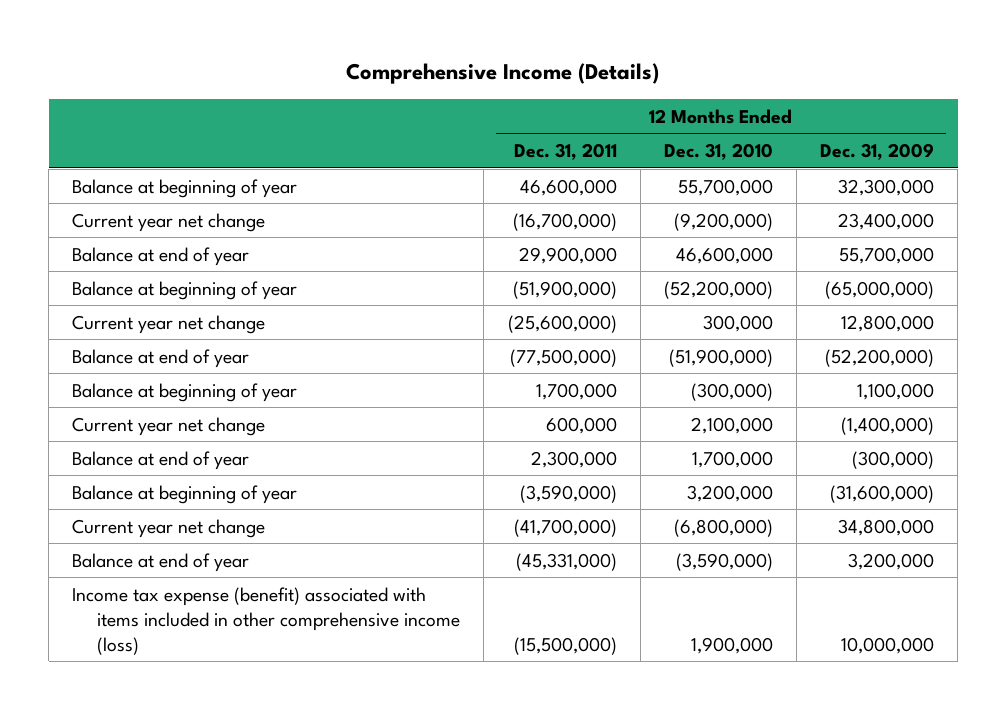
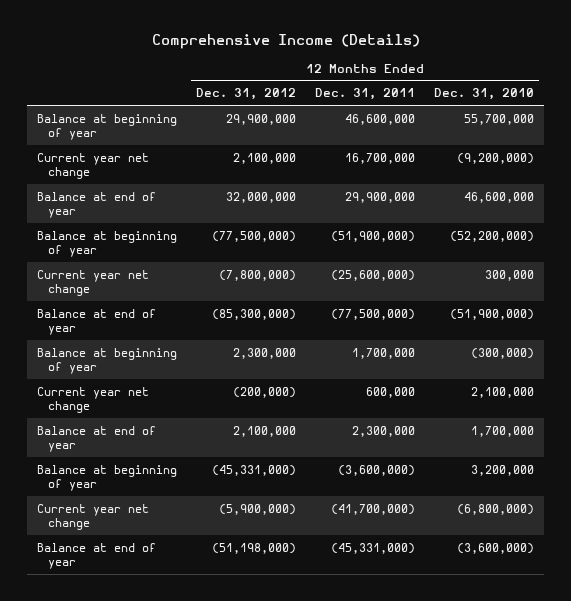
- | 12 Months Ended Dec. 31, 2011 | 12 Months Ended Dec. 31, 2010 | 12 Months Ended Dec. 31, 2009
+ | 12 Months Ended Dec. 31, 2012 | 12 Months Ended Dec. 31, 2011 | 12 Months Ended Dec. 31, 2010
- Current year net change | (16,700,000) | (9,200,000) | 23,400,000
+ Current year net change | 2,100,000 | 16,700,000 | (9,200,000)
- Balance at beginning of year | (3,590,000) | 3,200,000 | (31,600,000)
+ Balance at beginning of year | (45,331,000) | (3,600,000) | 3,200,000
- Balance at end of year | (45,331,000) | (3,590,000) | 3,200,000
- Income tax expense (benefit) associated with items included in other comprehensive income (loss) | (15,500,000) | 1,900,000 | 10,000,000
+ Balance at end of year | (51,198,000) | (45,331,000) | (3,600,000)

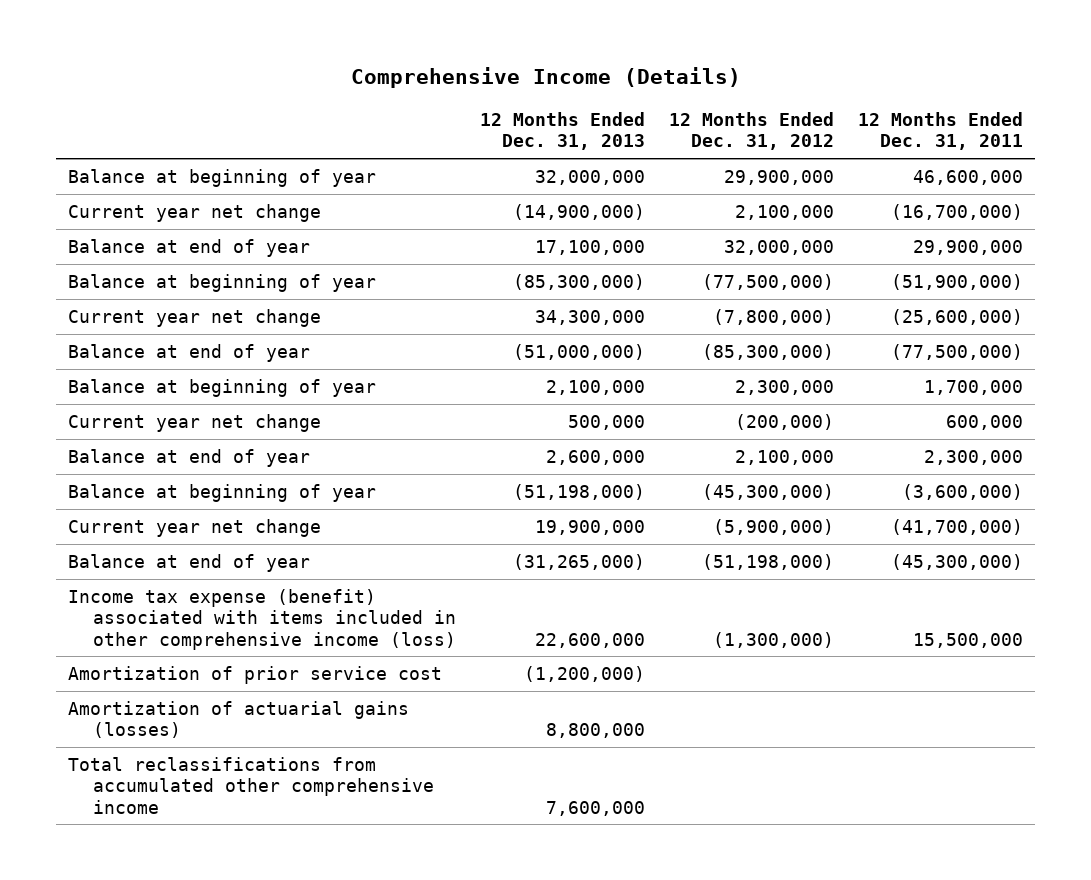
- | 12 Months Ended Dec. 31, 2012 | 12 Months Ended Dec. 31, 2011 | 12 Months Ended Dec. 31, 2010
+ | 12 Months Ended Dec. 31, 2013 | 12 Months Ended Dec. 31, 2012 | 12 Months Ended Dec. 31, 2011
- Current year net change | 2,100,000 | 16,700,000 | (9,200,000)
+ Current year net change | (14,900,000) | 2,100,000 | (16,700,000)
- Balance at beginning of year | (45,331,000) | (3,600,000) | 3,200,000
+ Balance at beginning of year | (51,198,000) | (45,300,000) | (3,600,000)
- Balance at end of year | (51,198,000) | (45,331,000) | (3,600,000)
+ Balance at end of year | (31,265,000) | (51,198,000) | (45,300,000)
+ Income tax expense (benefit) associated with items included in other comprehensive income (loss) | 22,600,000 | (1,300,000) | 15,500,000
+ Amortization of prior service cost | (1,200,000) | |
+ Amortization of actuarial gains (losses) | 8,800,000 | |
+ Total reclassifications from accumulated other comprehensive income | 7,600,000 | |

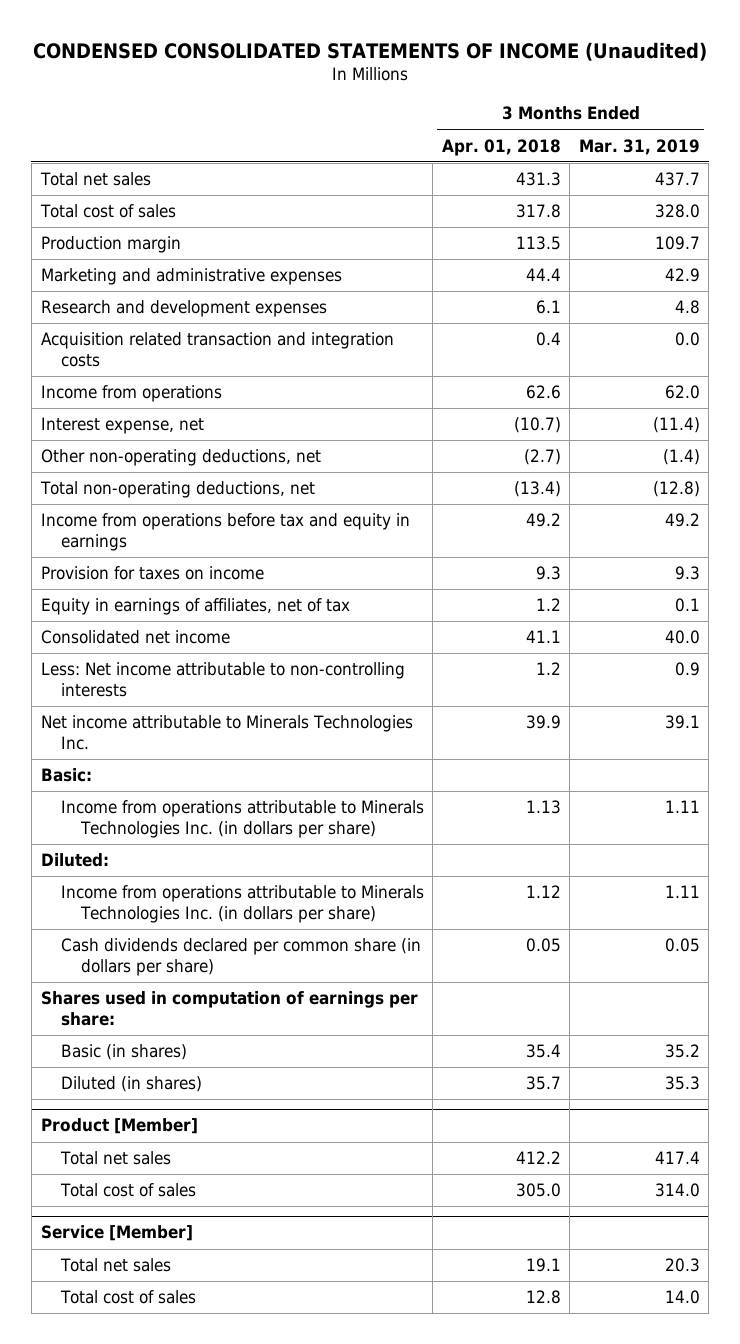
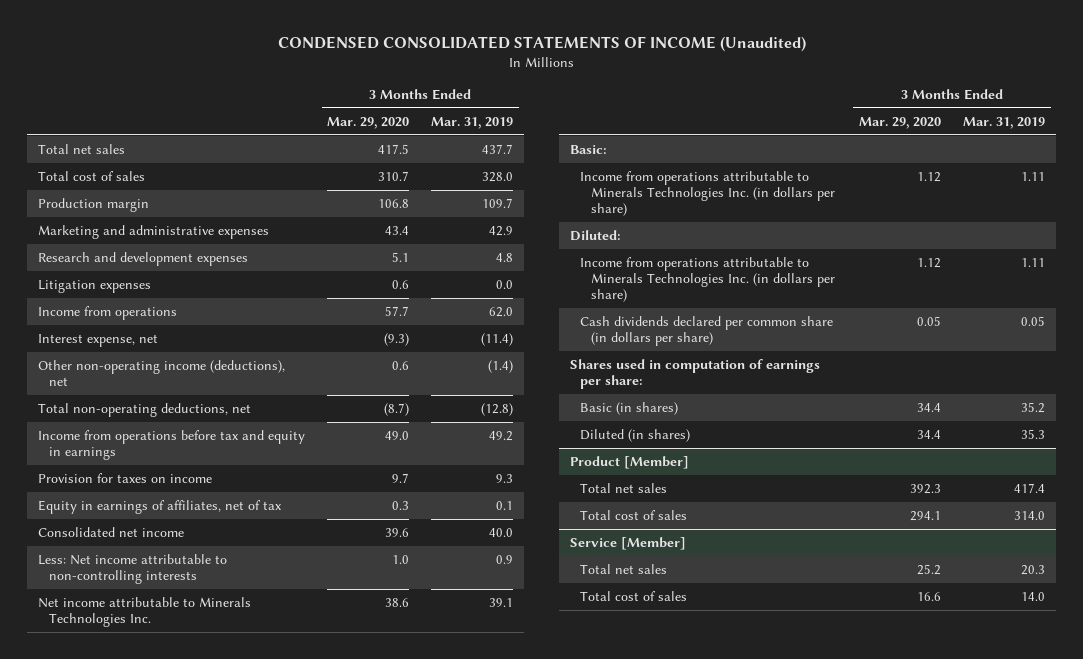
- | 3 Months Ended Apr. 01, 2018 | 3 Months Ended Mar. 31, 2019
+ | 3 Months Ended Mar. 29, 2020 | 3 Months Ended Mar. 31, 2019
- Acquisition related transaction and integration costs | 0.4 | 0.0
+ Litigation expenses | 0.6 | 0.0
- Other non-operating deductions, net | (2.7) | (1.4)
+ Other non-operating income (deductions), net | 0.6 | (1.4)

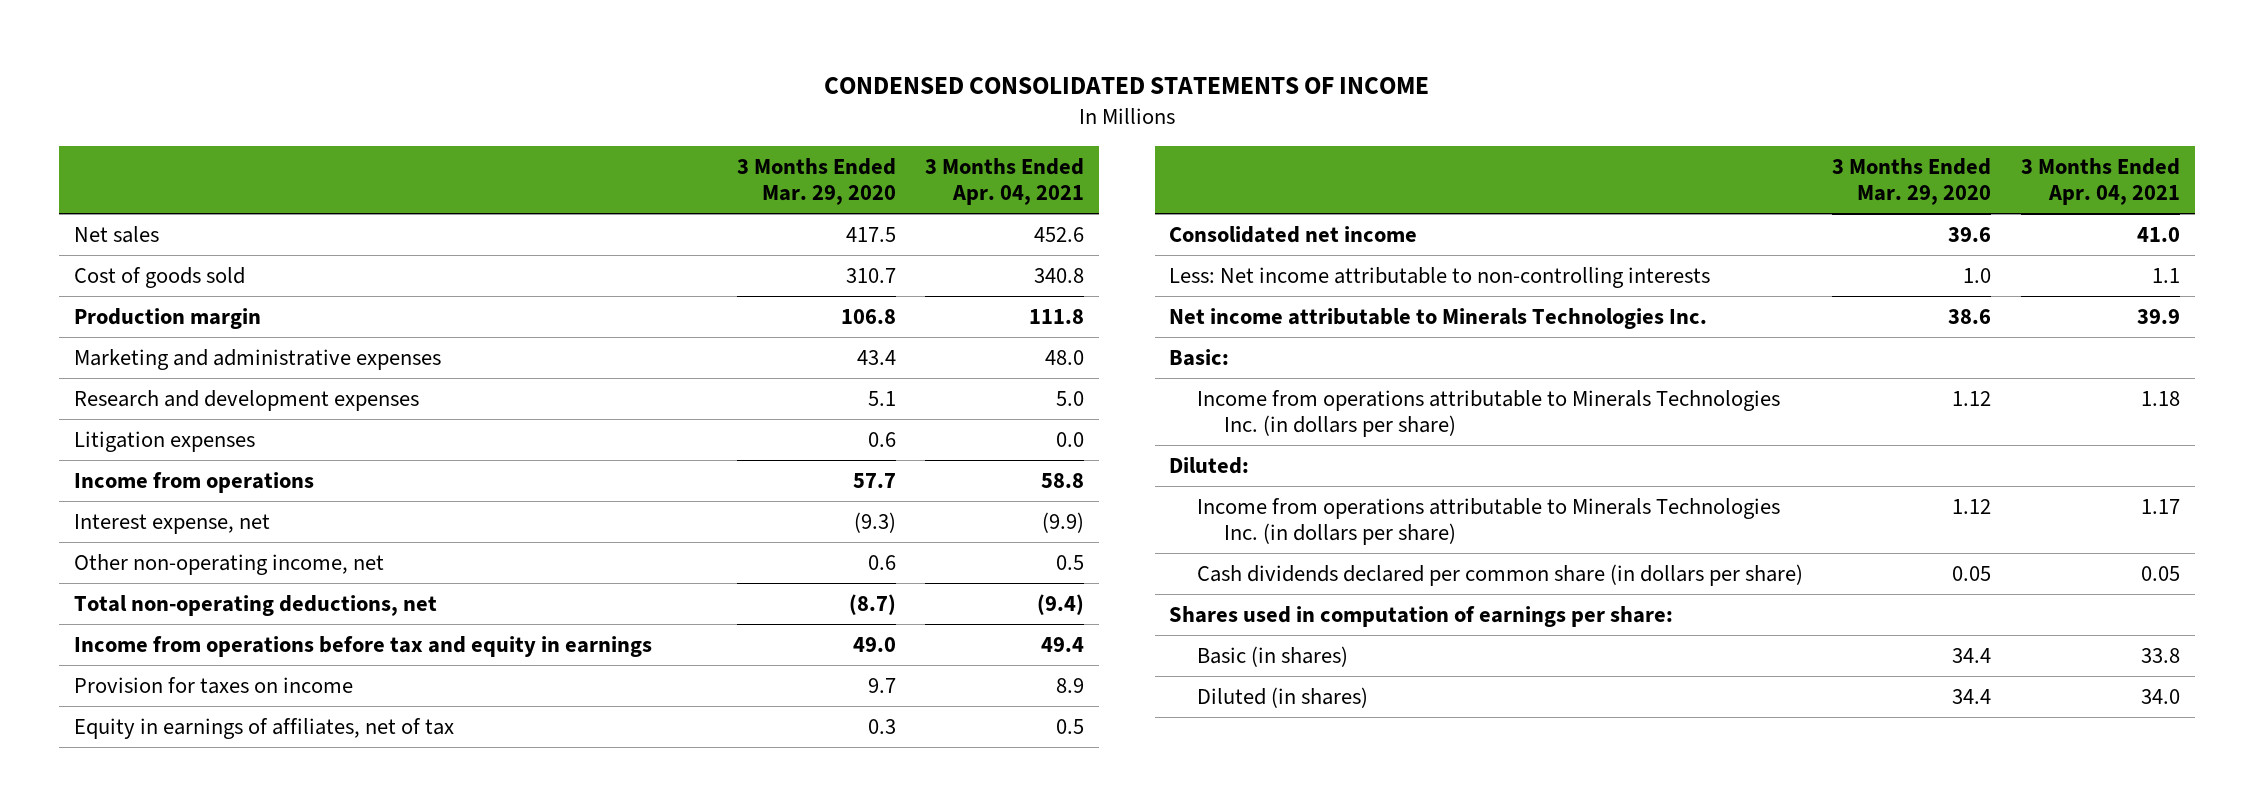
- CONDENSED CONSOLIDATED STATEMENTS OF INCOME (Unaudited)
+ CONDENSED CONSOLIDATED STATEMENTS OF INCOME
- | 3 Months Ended Mar. 29, 2020 | 3 Months Ended Mar. 31, 2019
+ | 3 Months Ended Mar. 29, 2020 | 3 Months Ended Apr. 04, 2021
- Total net sales | 417.5 | 437.7
- Total cost of sales | 310.7 | 328.0
+ Net sales | 417.5 | 452.6
+ Cost of goods sold | 310.7 | 340.8
- Other non-operating income (deductions), net | 0.6 | (1.4)
+ Other non-operating income, net | 0.6 | 0.5
- Product [Member]
- Total net sales | 392.3 | 417.4
- Total cost of sales | 294.1 | 314.0
- Service [Member]
- Total net sales | 25.2 | 20.3
- Total cost of sales | 16.6 | 14.0

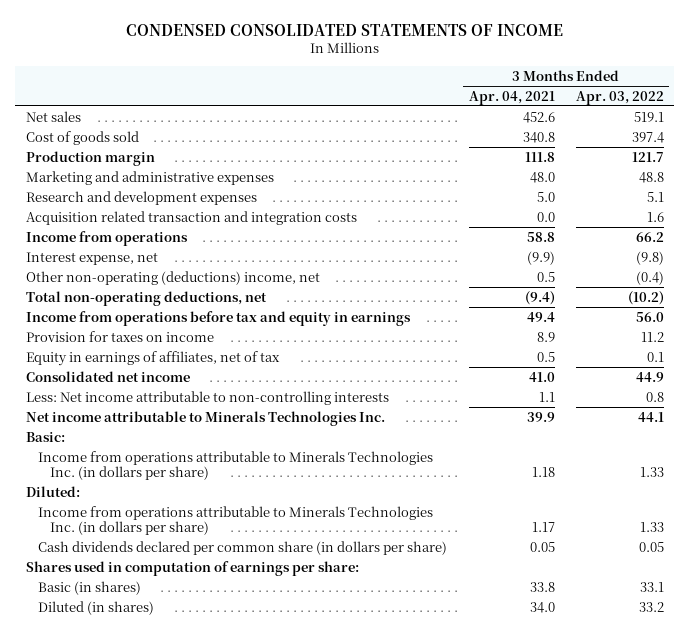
- | 3 Months Ended Mar. 29, 2020 | 3 Months Ended Apr. 04, 2021
+ | 3 Months Ended Apr. 04, 2021 | 3 Months Ended Apr. 03, 2022
- Litigation expenses | 0.6 | 0.0
+ Acquisition related transaction and integration costs | 0.0 | 1.6
- Other non-operating income, net | 0.6 | 0.5
+ Other non-operating (deductions) income, net | 0.5 | (0.4)

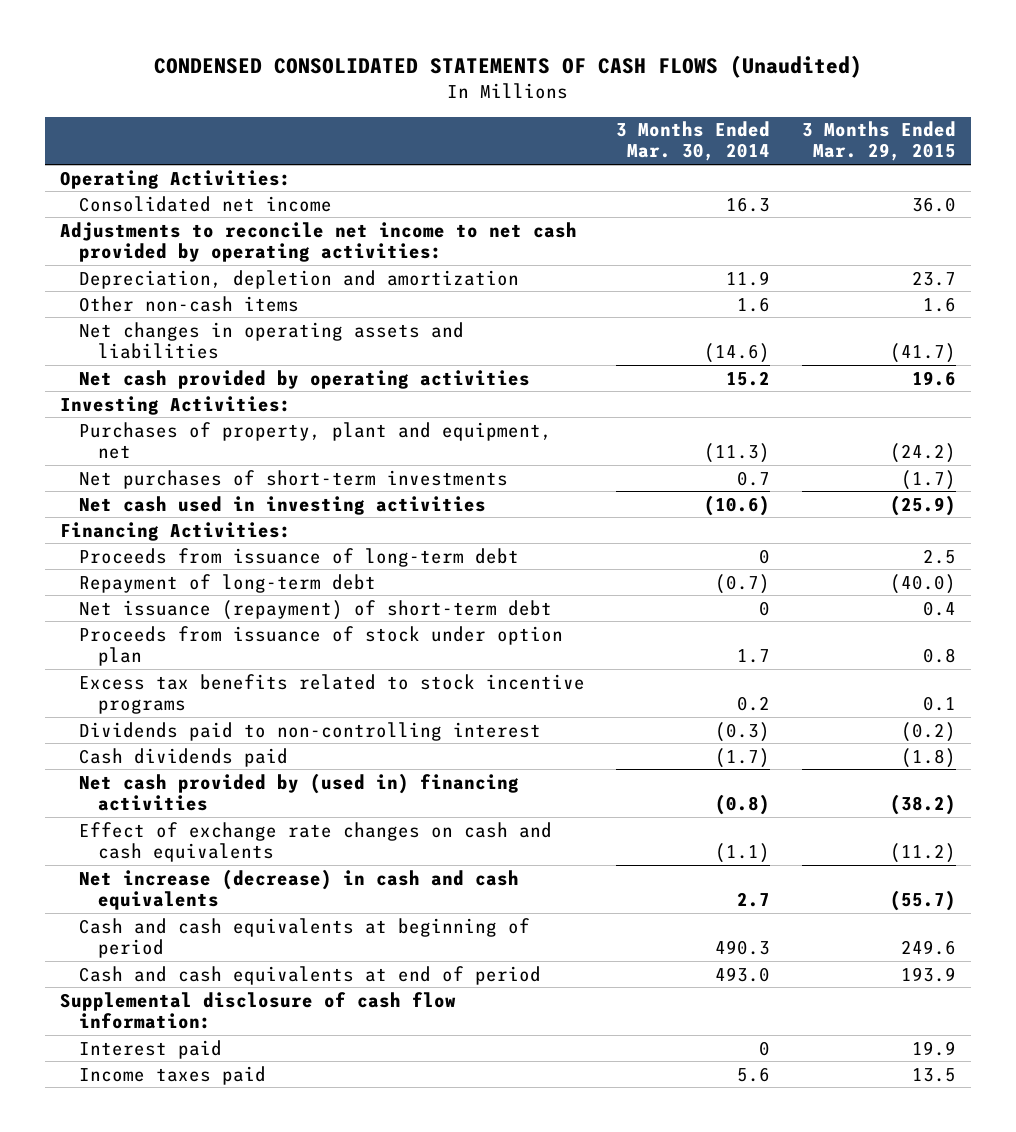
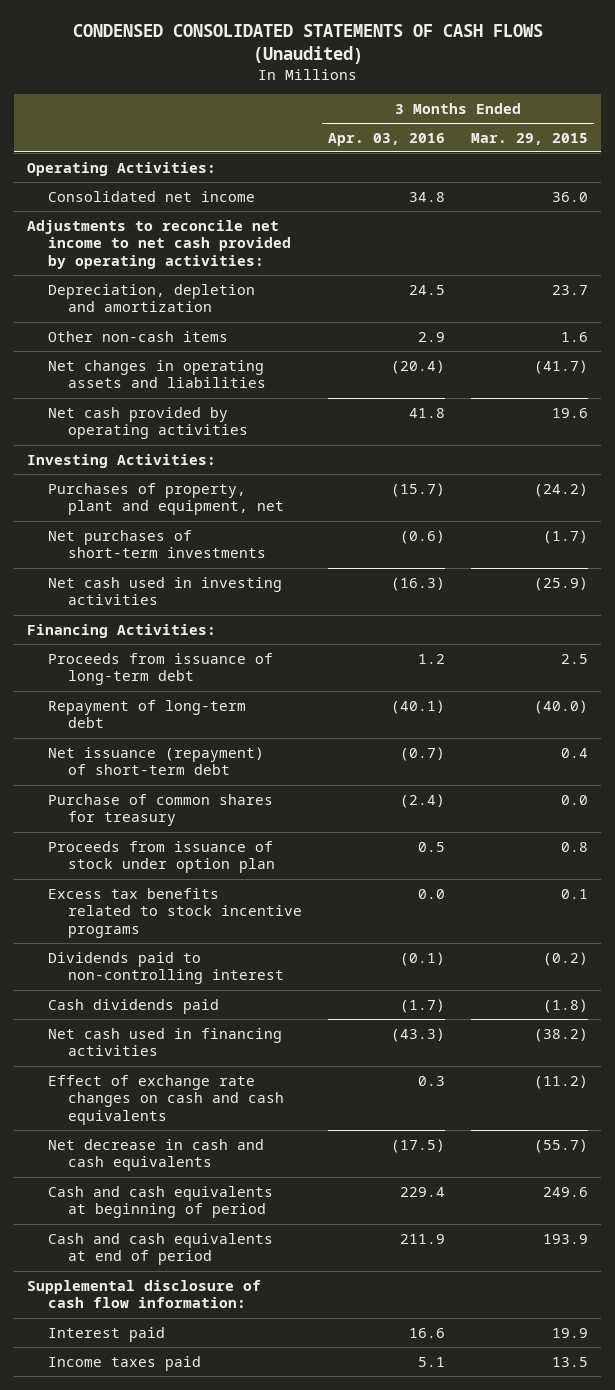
- | 3 Months Ended Mar. 30, 2014 | 3 Months Ended Mar. 29, 2015
+ | 3 Months Ended Apr. 03, 2016 | 3 Months Ended Mar. 29, 2015
+ Purchase of common shares for treasury | (2.4) | 0.0
- Net cash provided by (used in) financing activities | (0.8) | (38.2)
+ Net cash used in financing activities | (43.3) | (38.2)
- Net increase (decrease) in cash and cash equivalents | 2.7 | (55.7)
+ Net decrease in cash and cash equivalents | (17.5) | (55.7)

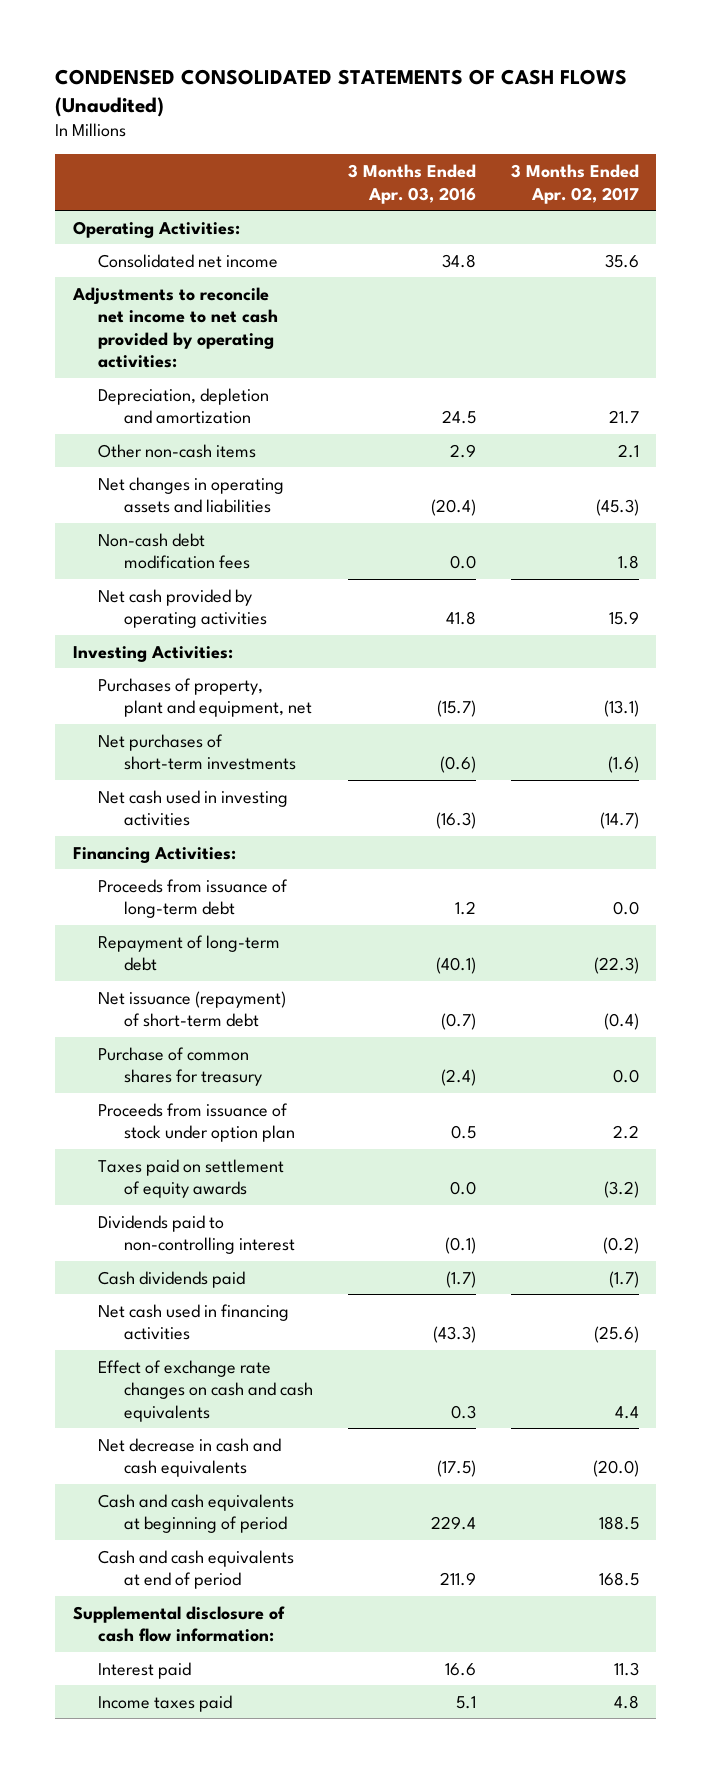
- | 3 Months Ended Apr. 03, 2016 | 3 Months Ended Mar. 29, 2015
+ | 3 Months Ended Apr. 03, 2016 | 3 Months Ended Apr. 02, 2017
+ Non-cash debt modification fees | 0.0 | 1.8
- Excess tax benefits related to stock incentive programs | 0.0 | 0.1
+ Taxes paid on settlement of equity awards | 0.0 | (3.2)

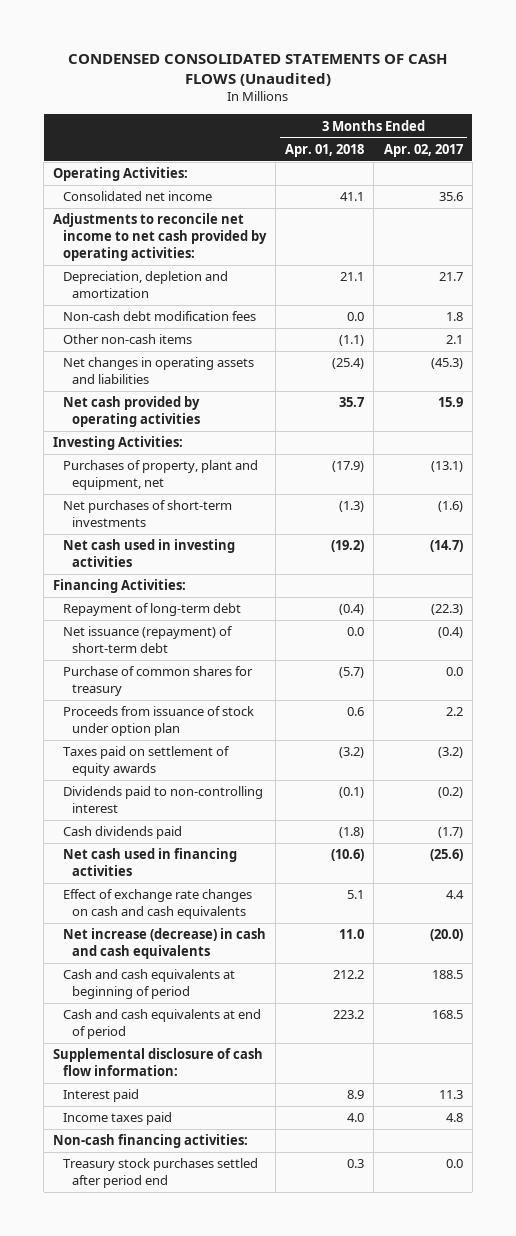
- | 3 Months Ended Apr. 03, 2016 | 3 Months Ended Apr. 02, 2017
+ | 3 Months Ended Apr. 01, 2018 | 3 Months Ended Apr. 02, 2017
moved up: Non-cash debt modification fees | 0.0 | 1.8
- Proceeds from issuance of long-term debt | 1.2 | 0.0
- Net decrease in cash and cash equivalents | (17.5) | (20.0)
+ Net increase (decrease) in cash and cash equivalents | 11.0 | (20.0)
+ Non-cash financing activities:
+ Treasury stock purchases settled after period end | 0.3 | 0.0

